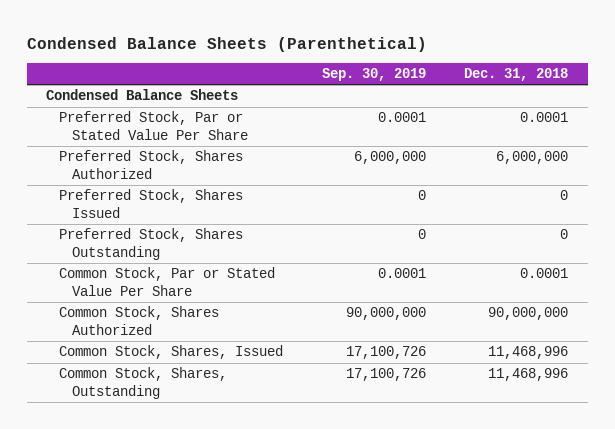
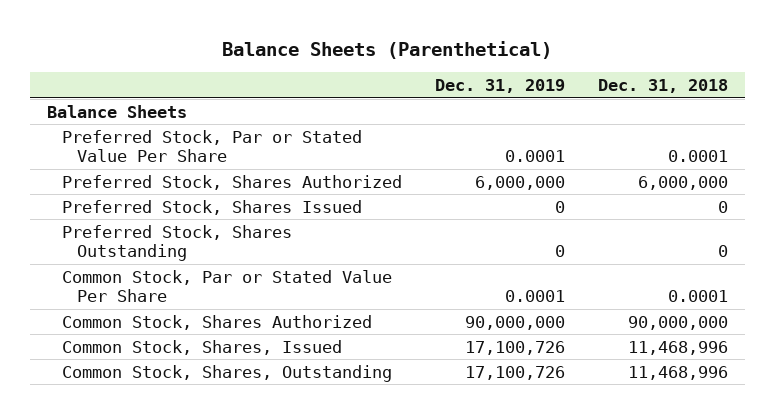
- Condensed Balance Sheets (Parenthetical)
+ Balance Sheets (Parenthetical)
- | Sep. 30, 2019 | Dec. 31, 2018
+ | Dec. 31, 2019 | Dec. 31, 2018
- Condensed Balance Sheets
+ Balance Sheets

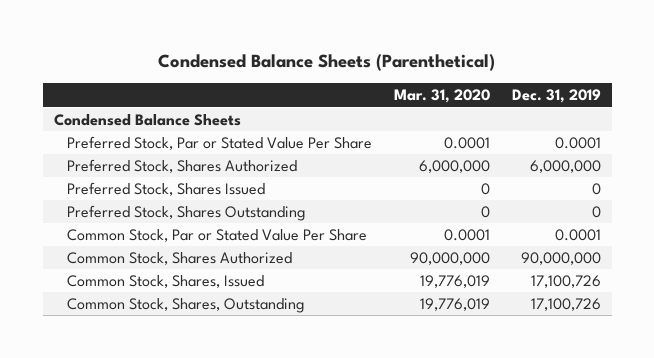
- Balance Sheets (Parenthetical)
+ Condensed Balance Sheets (Parenthetical)
- | Dec. 31, 2019 | Dec. 31, 2018
+ | Mar. 31, 2020 | Dec. 31, 2019
- Balance Sheets
+ Condensed Balance Sheets

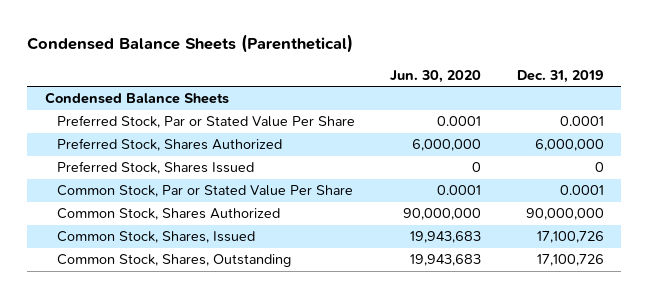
- | Mar. 31, 2020 | Dec. 31, 2019
+ | Jun. 30, 2020 | Dec. 31, 2019
- Preferred Stock, Shares Outstanding | 0 | 0

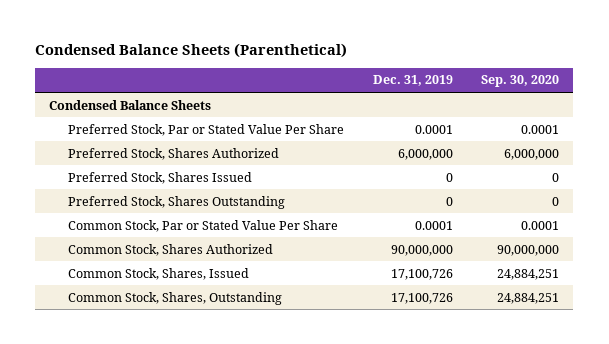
- | Jun. 30, 2020 | Dec. 31, 2019
+ | Dec. 31, 2019 | Sep. 30, 2020
+ Preferred Stock, Shares Outstanding | 0 | 0

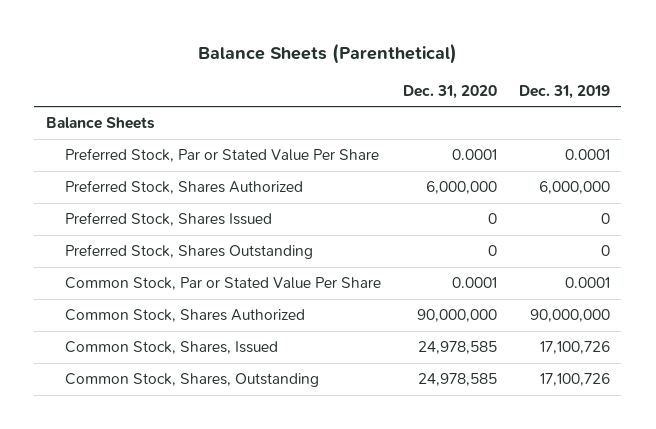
- Condensed Balance Sheets (Parenthetical)
+ Balance Sheets (Parenthetical)
- | Dec. 31, 2019 | Sep. 30, 2020
+ | Dec. 31, 2020 | Dec. 31, 2019
- Condensed Balance Sheets
+ Balance Sheets

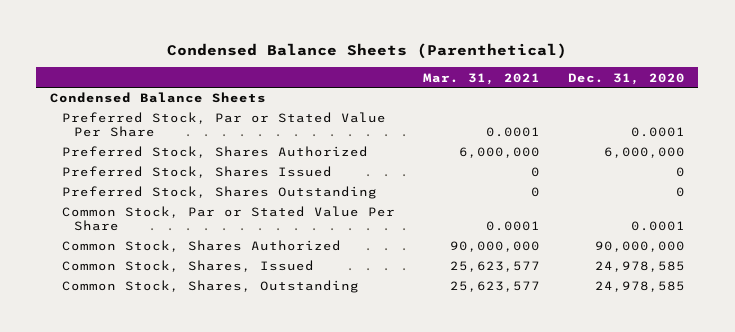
- Balance Sheets (Parenthetical)
+ Condensed Balance Sheets (Parenthetical)
- | Dec. 31, 2020 | Dec. 31, 2019
+ | Mar. 31, 2021 | Dec. 31, 2020
- Balance Sheets
+ Condensed Balance Sheets

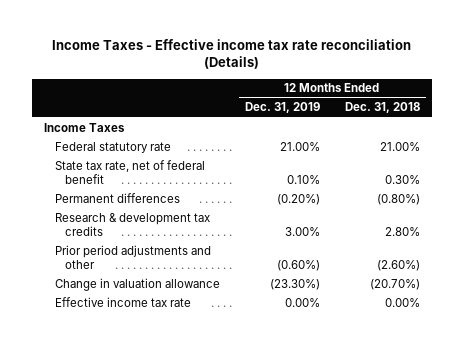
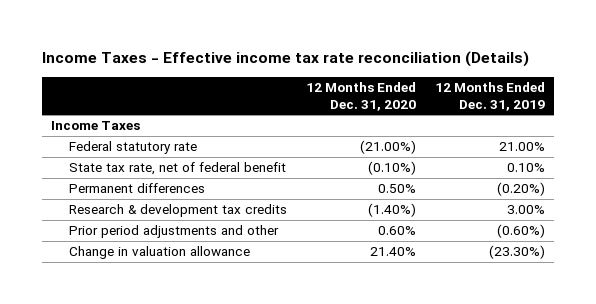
- | 12 Months Ended Dec. 31, 2019 | 12 Months Ended Dec. 31, 2018
+ | 12 Months Ended Dec. 31, 2020 | 12 Months Ended Dec. 31, 2019
- Effective income tax rate | 0.00% | 0.00%

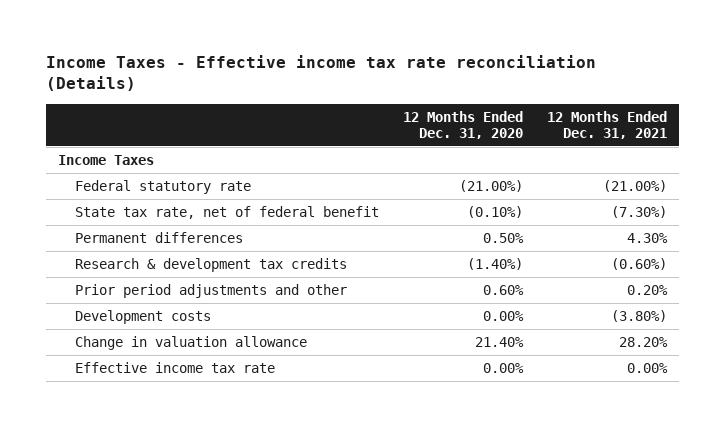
- | 12 Months Ended Dec. 31, 2020 | 12 Months Ended Dec. 31, 2019
+ | 12 Months Ended Dec. 31, 2020 | 12 Months Ended Dec. 31, 2021
+ Development costs | 0.00% | (3.80%)
+ Effective income tax rate | 0.00% | 0.00%

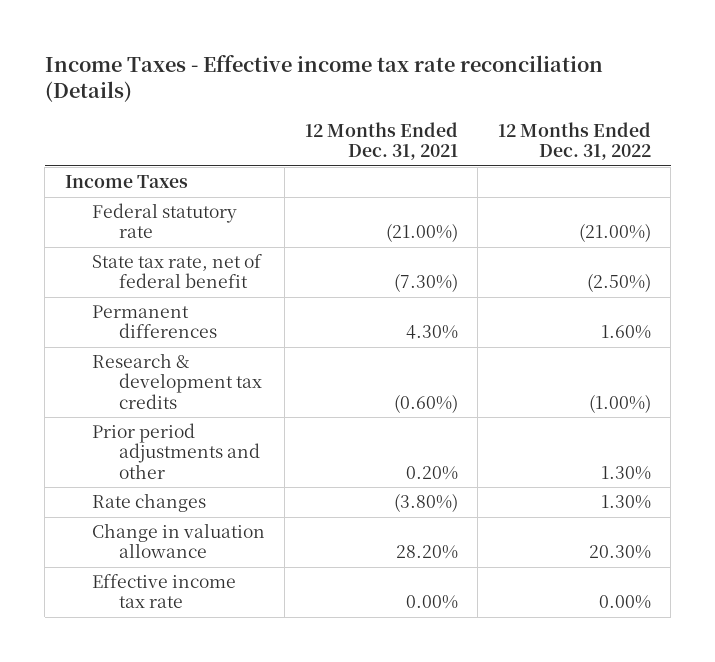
- | 12 Months Ended Dec. 31, 2020 | 12 Months Ended Dec. 31, 2021
+ | 12 Months Ended Dec. 31, 2021 | 12 Months Ended Dec. 31, 2022
- Development costs | 0.00% | (3.80%)
+ Rate changes | (3.80%) | 1.30%

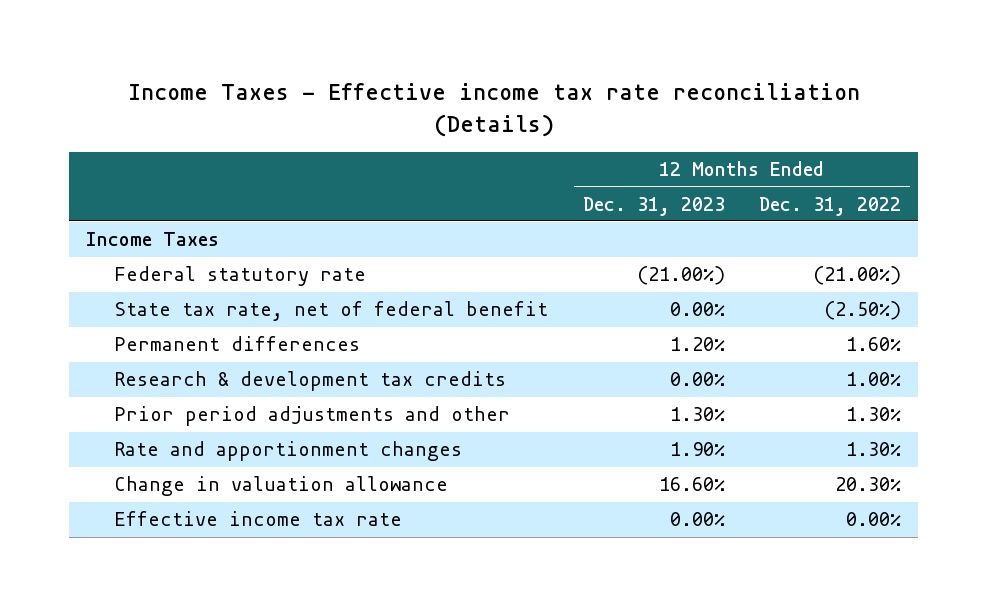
- | 12 Months Ended Dec. 31, 2021 | 12 Months Ended Dec. 31, 2022
+ | 12 Months Ended Dec. 31, 2023 | 12 Months Ended Dec. 31, 2022
- Research & development tax credits | (0.60%) | (1.00%)
+ Research & development tax credits | 0.00% | 1.00%
- Rate changes | (3.80%) | 1.30%
+ Rate and apportionment changes | 1.90% | 1.30%

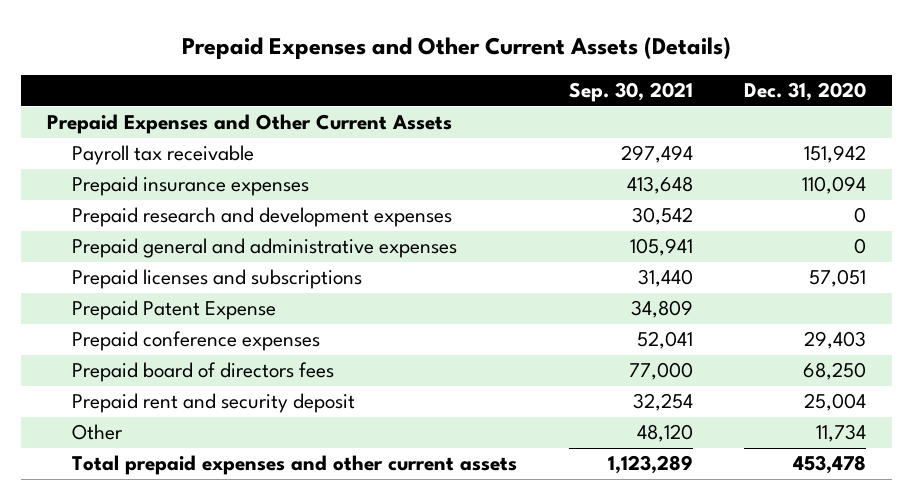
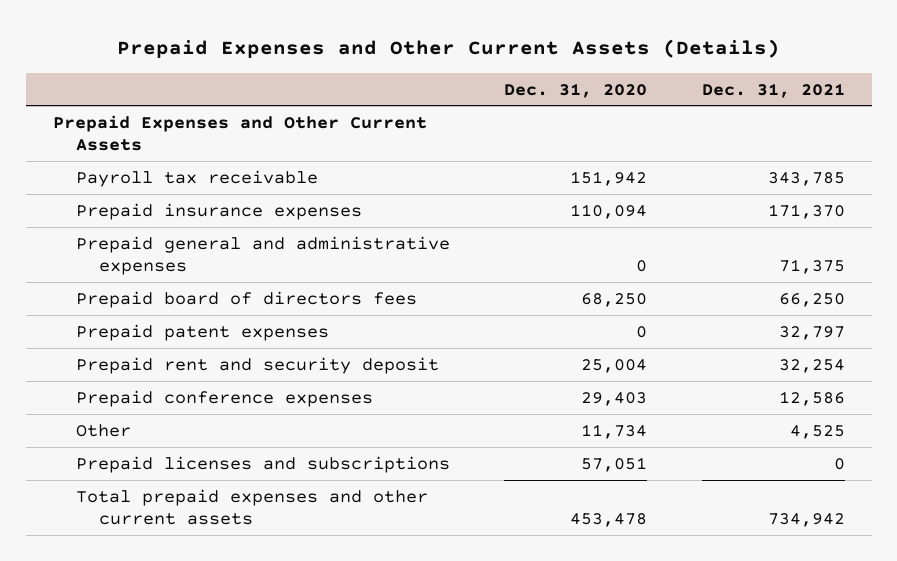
- | Sep. 30, 2021 | Dec. 31, 2020
+ | Dec. 31, 2020 | Dec. 31, 2021
- Prepaid research and development expenses | 30,542 | 0
- Prepaid Patent Expense | 34,809 |
+ Prepaid patent expenses | 0 | 32,797
moved down: Prepaid conference expenses | 29,403 | 12,586
moved down: Prepaid licenses and subscriptions | 57,051 | 0

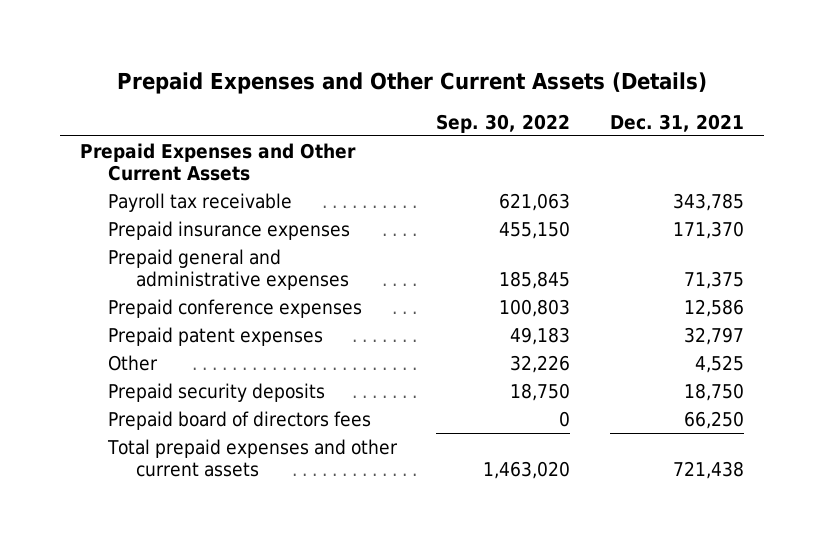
- | Dec. 31, 2020 | Dec. 31, 2021
+ | Sep. 30, 2022 | Dec. 31, 2021
- Prepaid rent and security deposit | 25,004 | 32,254
moved down: Prepaid patent expenses | 49,183 | 32,797
- Prepaid licenses and subscriptions | 57,051 | 0
- Total prepaid expenses and other current assets | 453,478 | 734,942
+ Prepaid security deposits | 18,750 | 18,750
moved down: Prepaid board of directors fees | 0 | 66,250
+ Total prepaid expenses and other current assets | 1,463,020 | 721,438

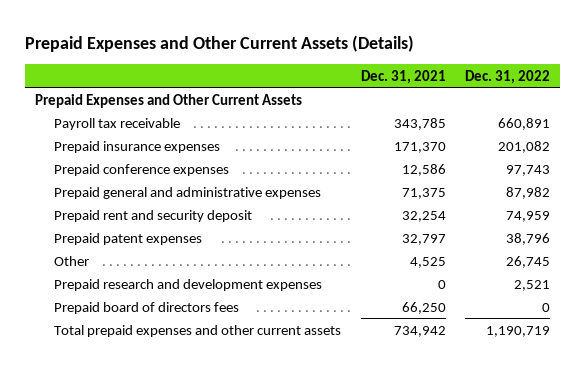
- | Sep. 30, 2022 | Dec. 31, 2021
+ | Dec. 31, 2021 | Dec. 31, 2022
moved down: Prepaid general and administrative expenses | 71,375 | 87,982
+ Prepaid rent and security deposit | 32,254 | 74,959
- Prepaid security deposits | 18,750 | 18,750
+ Prepaid research and development expenses | 0 | 2,521
- Total prepaid expenses and other current assets | 1,463,020 | 721,438
+ Total prepaid expenses and other current assets | 734,942 | 1,190,719

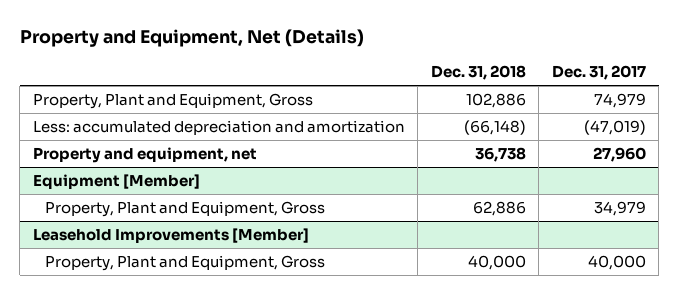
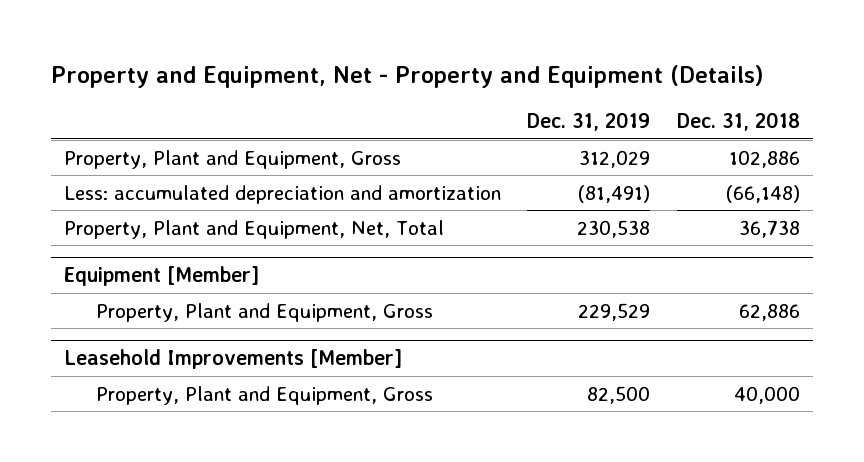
- Property and Equipment, Net (Details)
+ Property and Equipment, Net - Property and Equipment (Details)
- | Dec. 31, 2018 | Dec. 31, 2017
+ | Dec. 31, 2019 | Dec. 31, 2018
- Property and equipment, net | 36,738 | 27,960
+ Property, Plant and Equipment, Net, Total | 230,538 | 36,738

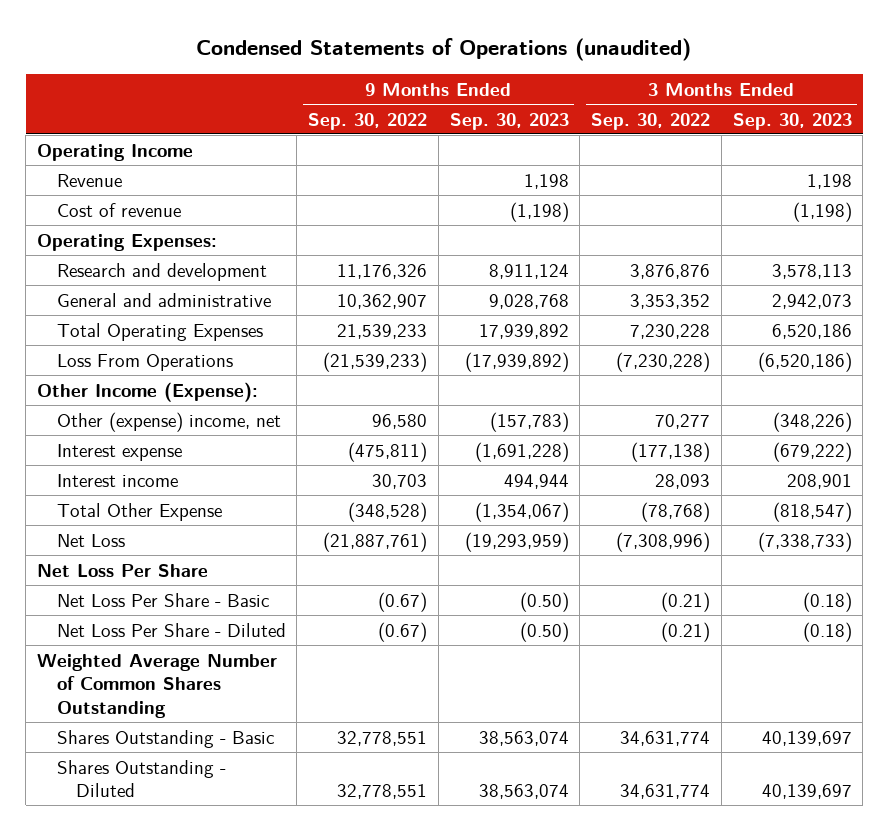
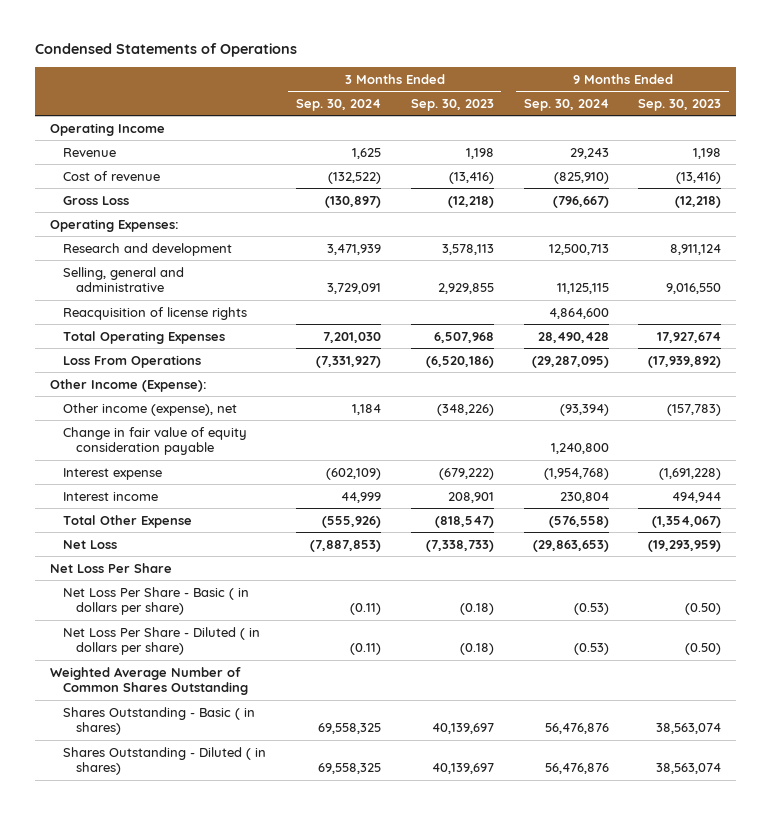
- Condensed Statements of Operations (unaudited)
+ Condensed Statements of Operations
- | 9 Months Ended Sep. 30, 2022 | 9 Months Ended Sep. 30, 2023 | 3 Months Ended Sep. 30, 2022 | 3 Months Ended Sep. 30, 2023
+ | 3 Months Ended Sep. 30, 2024 | 3 Months Ended Sep. 30, 2023 | 9 Months Ended Sep. 30, 2024 | 9 Months Ended Sep. 30, 2023
- Cost of revenue | | (1,198) | | (1,198)
+ Cost of revenue | (132,522) | (13,416) | (825,910) | (13,416)
+ Gross Loss | (130,897) | (12,218) | (796,667) | (12,218)
- General and administrative | 10,362,907 | 9,028,768 | 3,353,352 | 2,942,073
- Total Operating Expenses | 21,539,233 | 17,939,892 | 7,230,228 | 6,520,186
+ Selling, general and administrative | 3,729,091 | 2,929,855 | 11,125,115 | 9,016,550
+ Reacquisition of license rights | | | 4,864,600 |
+ Total Operating Expenses | 7,201,030 | 6,507,968 | 28,490,428 | 17,927,674
- Other (expense) income, net | 96,580 | (157,783) | 70,277 | (348,226)
+ Other income (expense), net | 1,184 | (348,226) | (93,394) | (157,783)
+ Change in fair value of equity consideration payable | | | 1,240,800 |
- Net Loss Per Share - Basic | (0.67) | (0.50) | (0.21) | (0.18)
- Net Loss Per Share - Diluted | (0.67) | (0.50) | (0.21) | (0.18)
+ Net Loss Per Share - Basic ( in dollars per share) | (0.11) | (0.18) | (0.53) | (0.50)
+ Net Loss Per Share - Diluted ( in dollars per share) | (0.11) | (0.18) | (0.53) | (0.50)
- Shares Outstanding - Basic | 32,778,551 | 38,563,074 | 34,631,774 | 40,139,697
- Shares Outstanding - Diluted | 32,778,551 | 38,563,074 | 34,631,774 | 40,139,697
+ Shares Outstanding - Basic ( in shares) | 69,558,325 | 40,139,697 | 56,476,876 | 38,563,074
+ Shares Outstanding - Diluted ( in shares) | 69,558,325 | 40,139,697 | 56,476,876 | 38,563,074

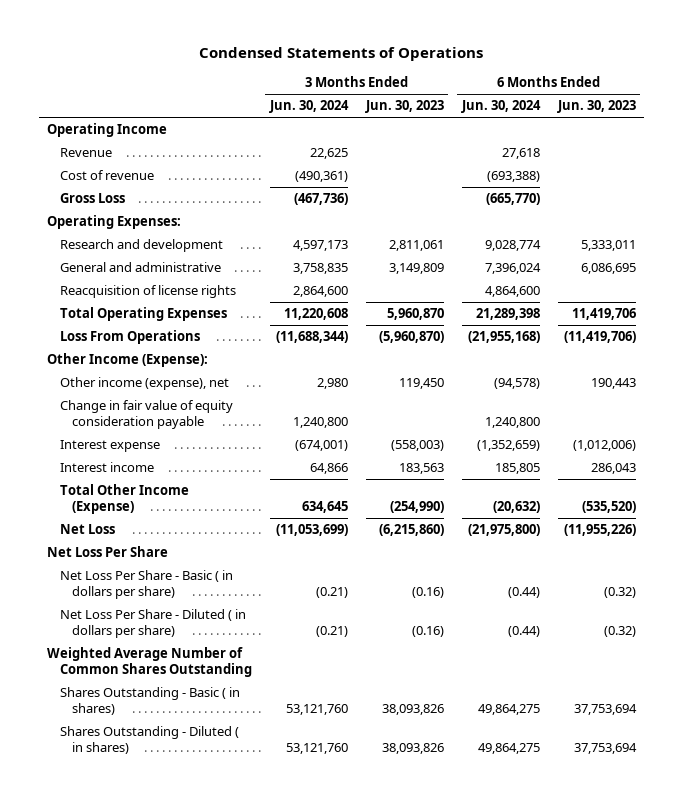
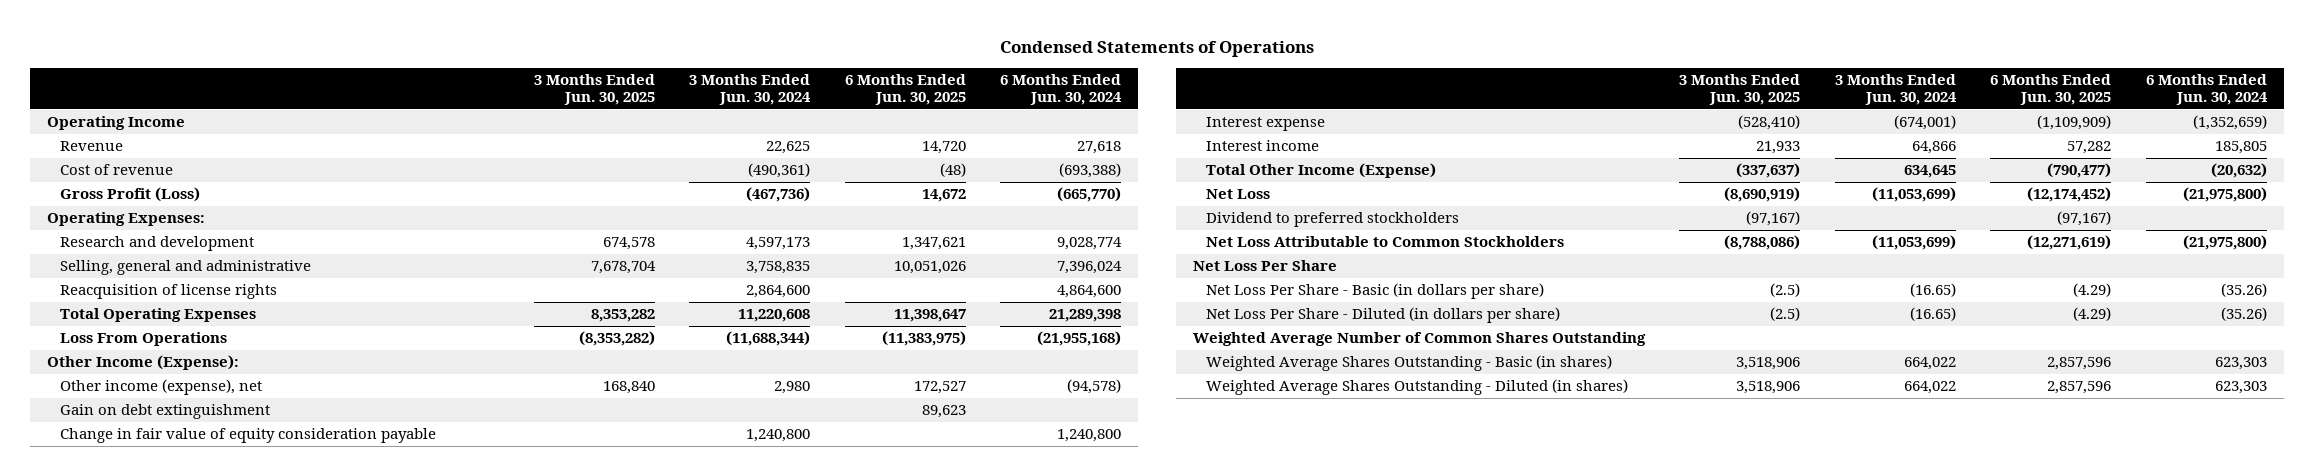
- | 3 Months Ended Jun. 30, 2024 | 3 Months Ended Jun. 30, 2023 | 6 Months Ended Jun. 30, 2024 | 6 Months Ended Jun. 30, 2023
+ | 3 Months Ended Jun. 30, 2025 | 3 Months Ended Jun. 30, 2024 | 6 Months Ended Jun. 30, 2025 | 6 Months Ended Jun. 30, 2024
- Gross Loss | (467,736) | | (665,770) |
+ Gross Profit (Loss) | | (467,736) | 14,672 | (665,770)
- General and administrative | 3,758,835 | 3,149,809 | 7,396,024 | 6,086,695
+ Selling, general and administrative | 7,678,704 | 3,758,835 | 10,051,026 | 7,396,024
+ Gain on debt extinguishment | | | 89,623 |
+ Dividend to preferred stockholders | (97,167) | | (97,167) |
+ Net Loss Attributable to Common Stockholders | (8,788,086) | (11,053,699) | (12,271,619) | (21,975,800)
- Net Loss Per Share - Basic ( in dollars per share) | (0.21) | (0.16) | (0.44) | (0.32)
- Net Loss Per Share - Diluted ( in dollars per share) | (0.21) | (0.16) | (0.44) | (0.32)
+ Net Loss Per Share - Basic (in dollars per share) | (2.5) | (16.65) | (4.29) | (35.26)
+ Net Loss Per Share - Diluted (in dollars per share) | (2.5) | (16.65) | (4.29) | (35.26)
- Shares Outstanding - Basic ( in shares) | 53,121,760 | 38,093,826 | 49,864,275 | 37,753,694
- Shares Outstanding - Diluted ( in shares) | 53,121,760 | 38,093,826 | 49,864,275 | 37,753,694
+ Weighted Average Shares Outstanding - Basic (in shares) | 3,518,906 | 664,022 | 2,857,596 | 623,303
+ Weighted Average Shares Outstanding - Diluted (in shares) | 3,518,906 | 664,022 | 2,857,596 | 623,303

